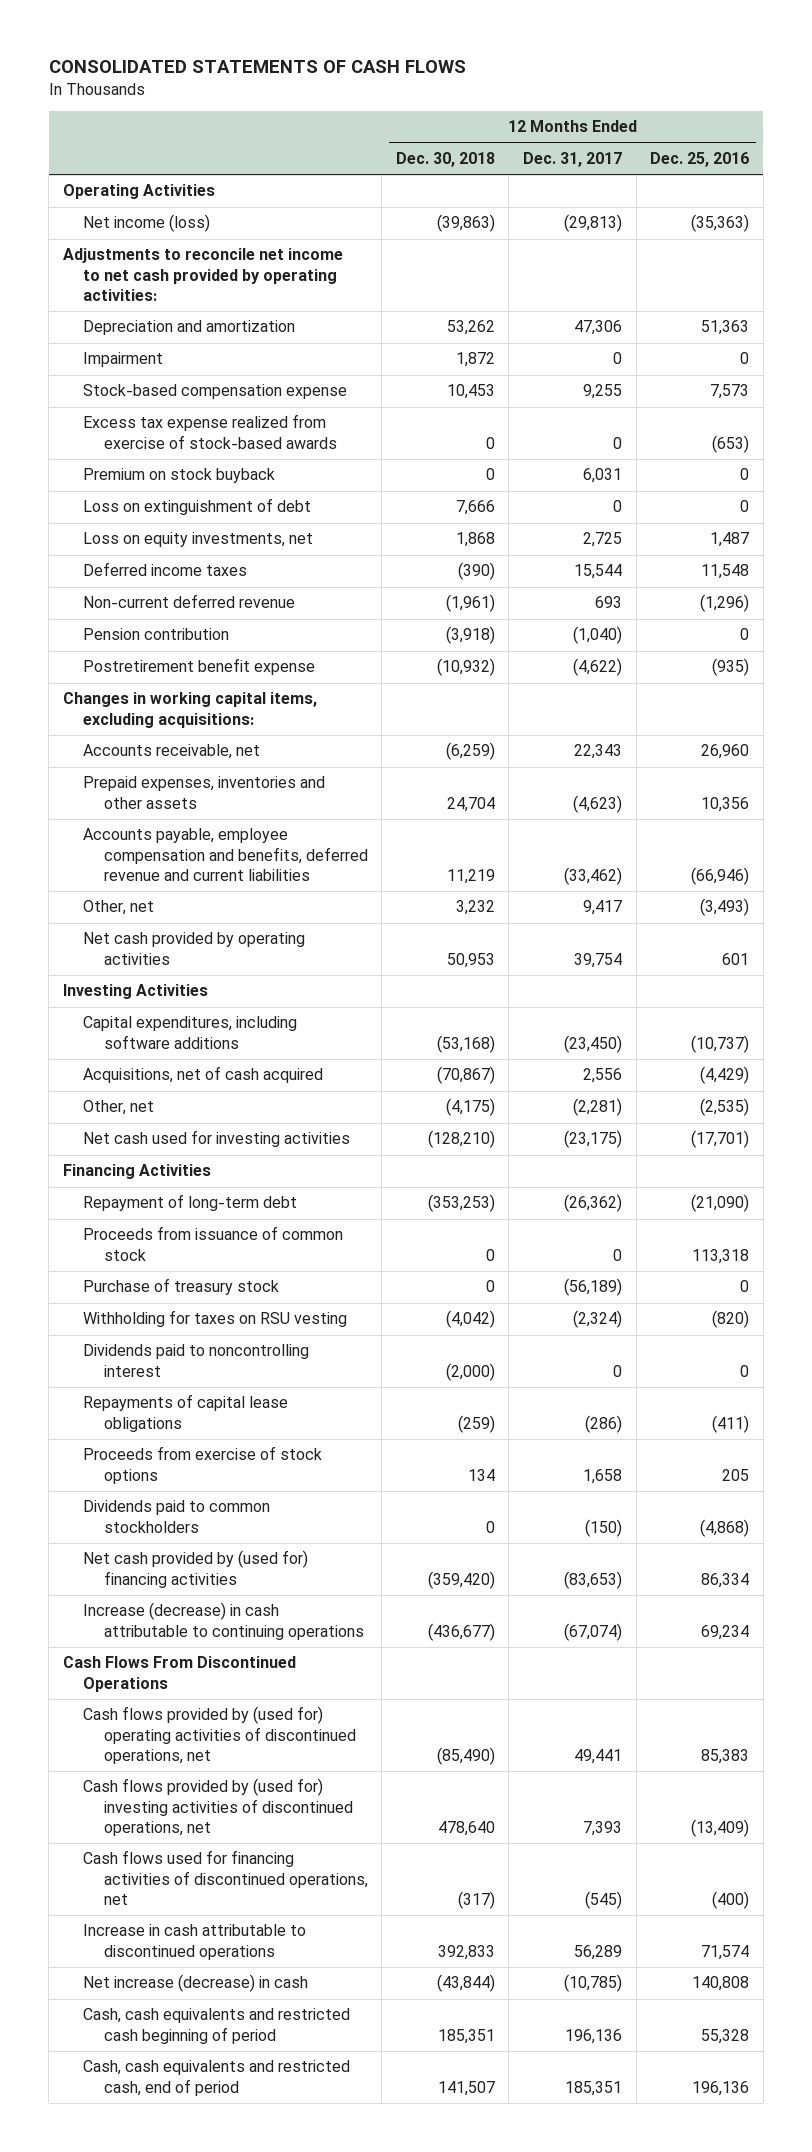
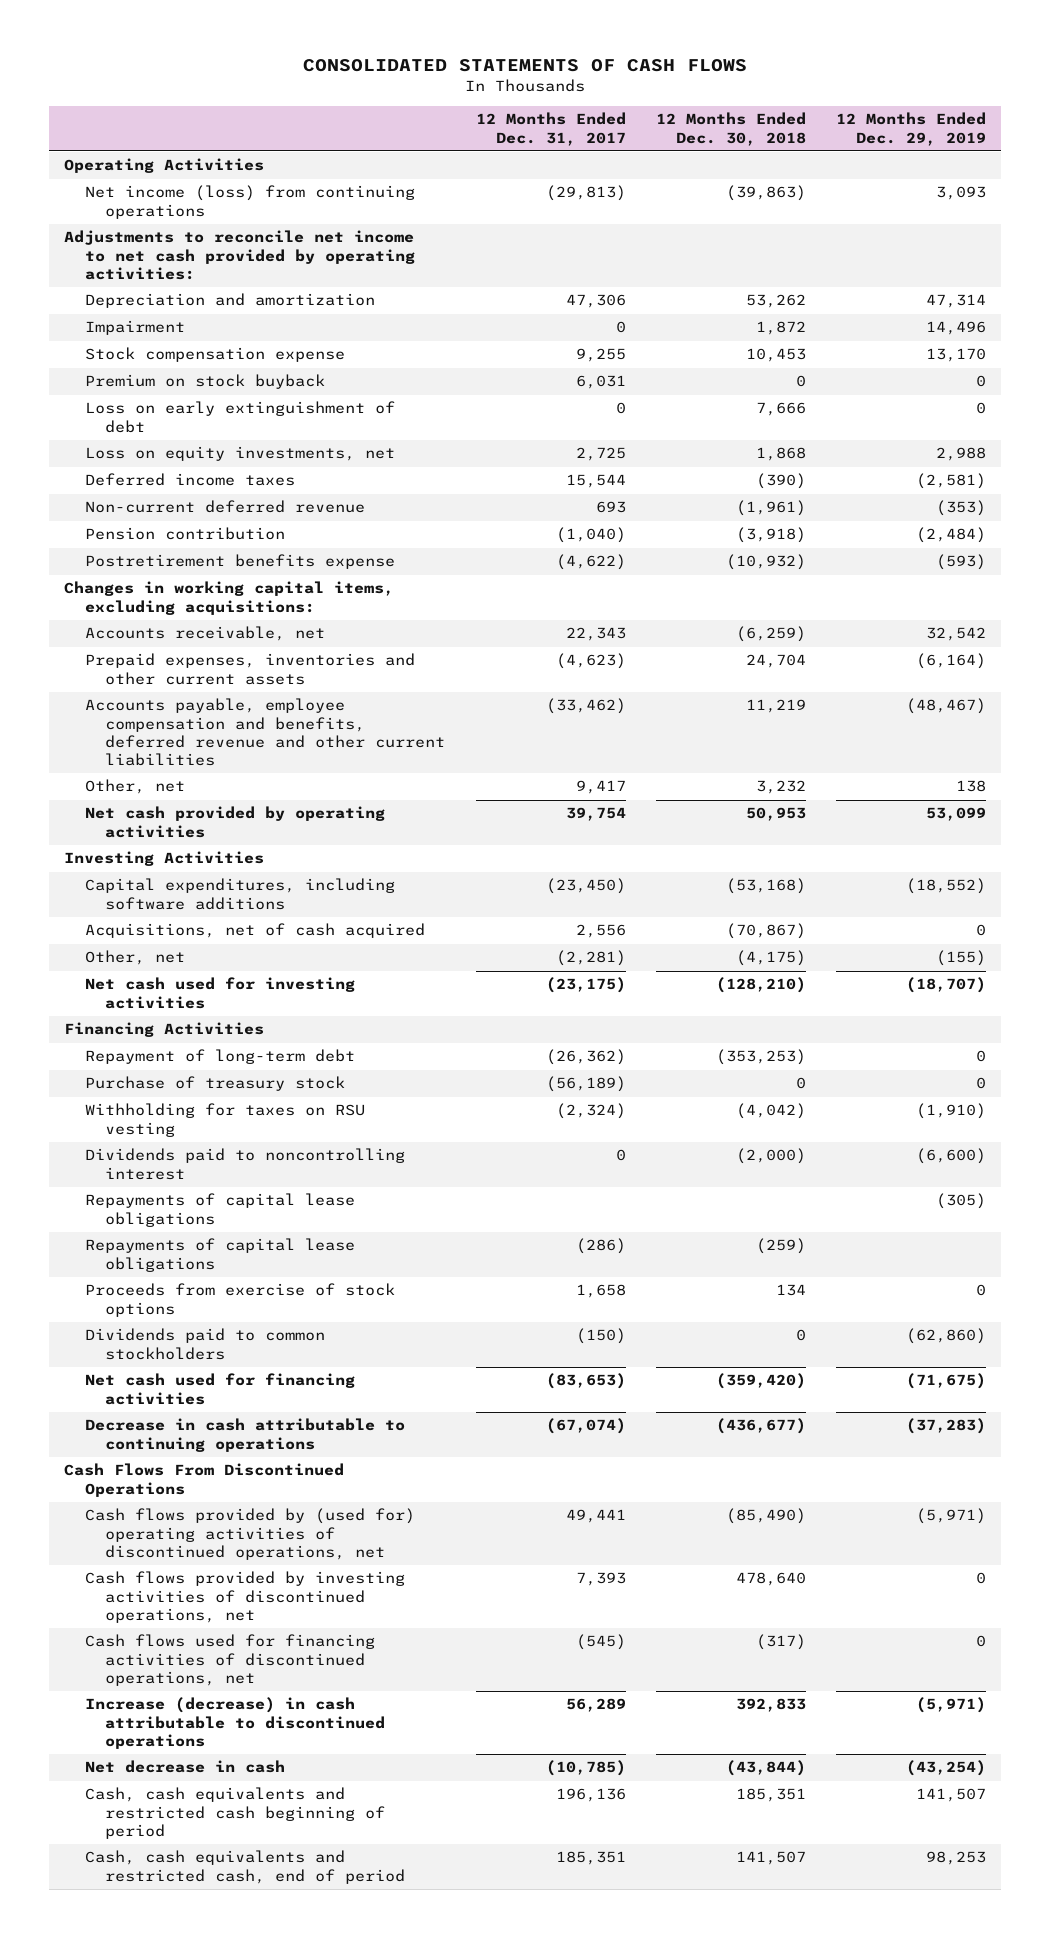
- | 12 Months Ended Dec. 30, 2018 | 12 Months Ended Dec. 31, 2017 | 12 Months Ended Dec. 25, 2016
+ | 12 Months Ended Dec. 31, 2017 | 12 Months Ended Dec. 30, 2018 | 12 Months Ended Dec. 29, 2019
- Net income (loss) | (39,863) | (29,813) | (35,363)
+ Net income (loss) from continuing operations | (29,813) | (39,863) | 3,093
- Stock-based compensation expense | 10,453 | 9,255 | 7,573
- Excess tax expense realized from exercise of stock-based awards | 0 | 0 | (653)
+ Stock compensation expense | 9,255 | 10,453 | 13,170
- Loss on extinguishment of debt | 7,666 | 0 | 0
+ Loss on early extinguishment of debt | 0 | 7,666 | 0
- Postretirement benefit expense | (10,932) | (4,622) | (935)
+ Postretirement benefits expense | (4,622) | (10,932) | (593)
- Prepaid expenses, inventories and other assets | 24,704 | (4,623) | 10,356
- Accounts payable, employee compensation and benefits, deferred revenue and current liabilities | 11,219 | (33,462) | (66,946)
+ Prepaid expenses, inventories and other current assets | (4,623) | 24,704 | (6,164)
+ Accounts payable, employee compensation and benefits, deferred revenue and other current liabilities | (33,462) | 11,219 | (48,467)
- Proceeds from issuance of common stock | 0 | 0 | 113,318
+ Repayments of capital lease obligations | | | (305)
- Net cash provided by (used for) financing activities | (359,420) | (83,653) | 86,334
- Increase (decrease) in cash attributable to continuing operations | (436,677) | (67,074) | 69,234
+ Net cash used for financing activities | (83,653) | (359,420) | (71,675)
+ Decrease in cash attributable to continuing operations | (67,074) | (436,677) | (37,283)
- Cash flows provided by (used for) investing activities of discontinued operations, net | 478,640 | 7,393 | (13,409)
+ Cash flows provided by investing activities of discontinued operations, net | 7,393 | 478,640 | 0
- Increase in cash attributable to discontinued operations | 392,833 | 56,289 | 71,574
- Net increase (decrease) in cash | (43,844) | (10,785) | 140,808
+ Increase (decrease) in cash attributable to discontinued operations | 56,289 | 392,833 | (5,971)
+ Net decrease in cash | (10,785) | (43,844) | (43,254)

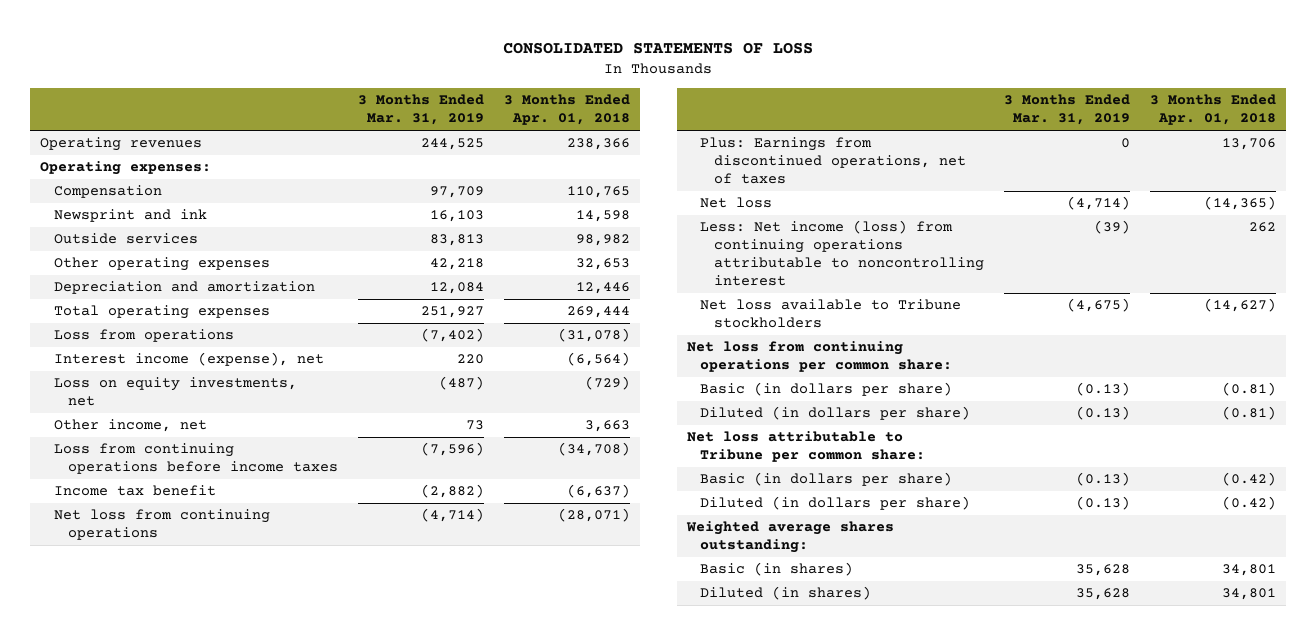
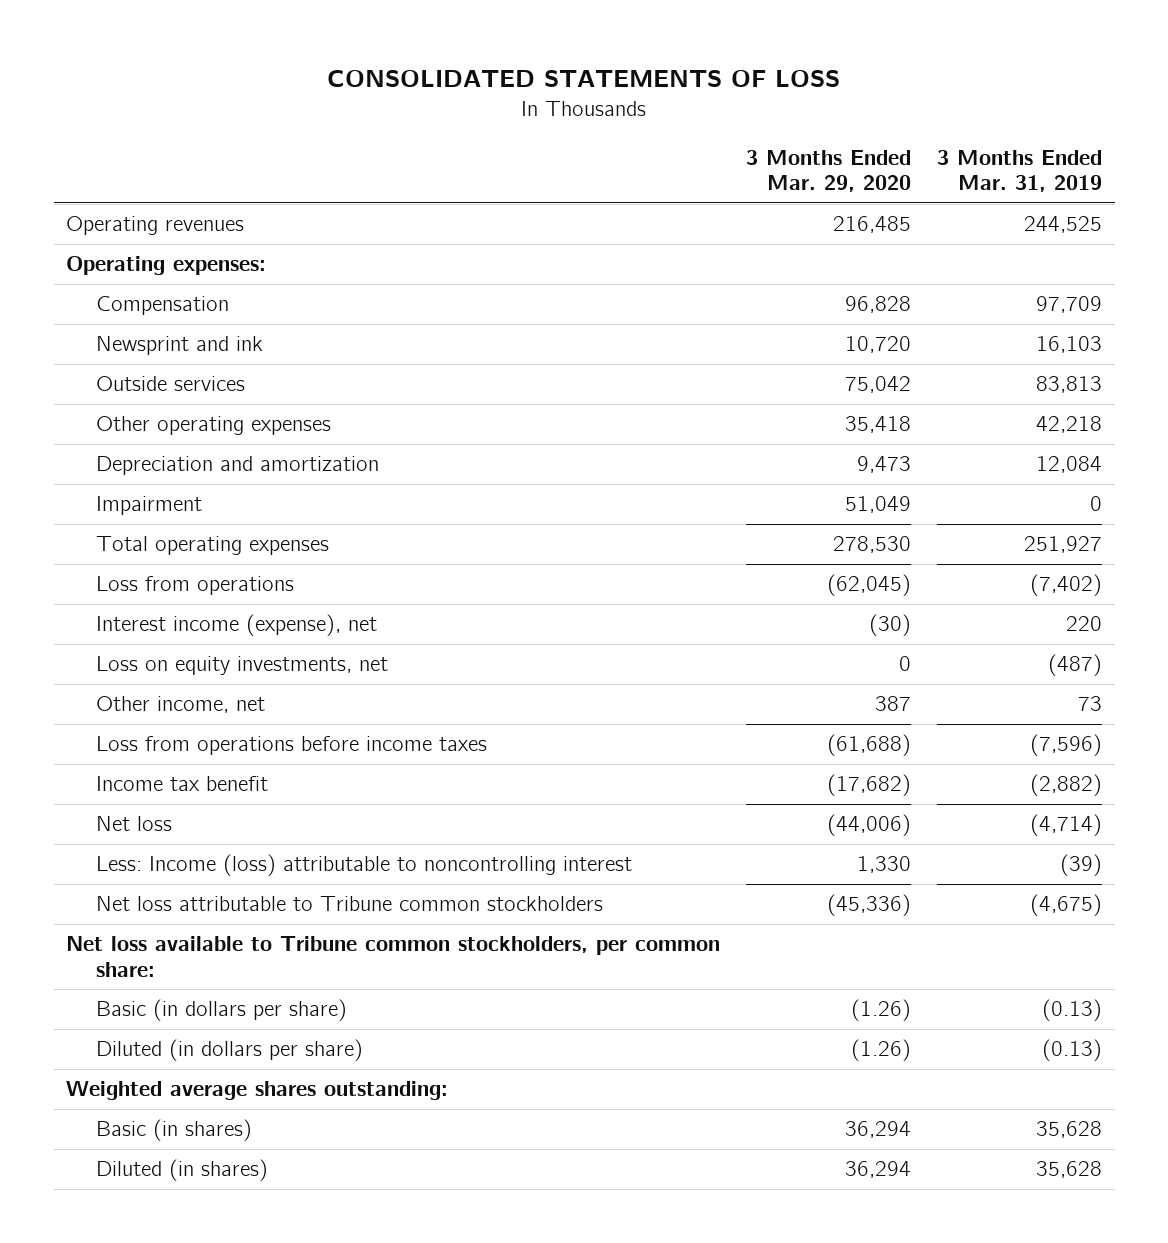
- | 3 Months Ended Mar. 31, 2019 | 3 Months Ended Apr. 01, 2018
+ | 3 Months Ended Mar. 29, 2020 | 3 Months Ended Mar. 31, 2019
+ Impairment | 51,049 | 0
- Loss from continuing operations before income taxes | (7,596) | (34,708)
+ Loss from operations before income taxes | (61,688) | (7,596)
- Net loss from continuing operations | (4,714) | (28,071)
- Plus: Earnings from discontinued operations, net of taxes | 0 | 13,706
- Less: Net income (loss) from continuing operations attributable to noncontrolling interest | (39) | 262
- Net loss available to Tribune stockholders | (4,675) | (14,627)
- Net loss from continuing operations per common share:
- Basic (in dollars per share) | (0.13) | (0.81)
- Diluted (in dollars per share) | (0.13) | (0.81)
- Net loss attributable to Tribune per common share:
+ Less: Income (loss) attributable to noncontrolling interest | 1,330 | (39)
+ Net loss attributable to Tribune common stockholders | (45,336) | (4,675)
+ Net loss available to Tribune common stockholders, per common share:

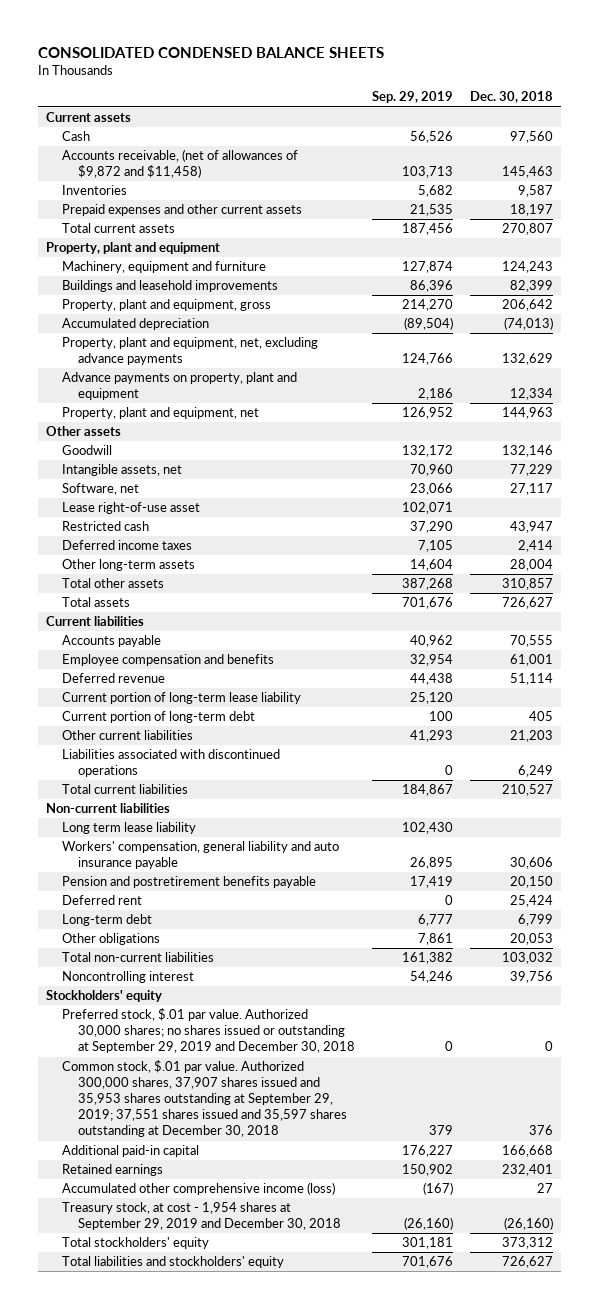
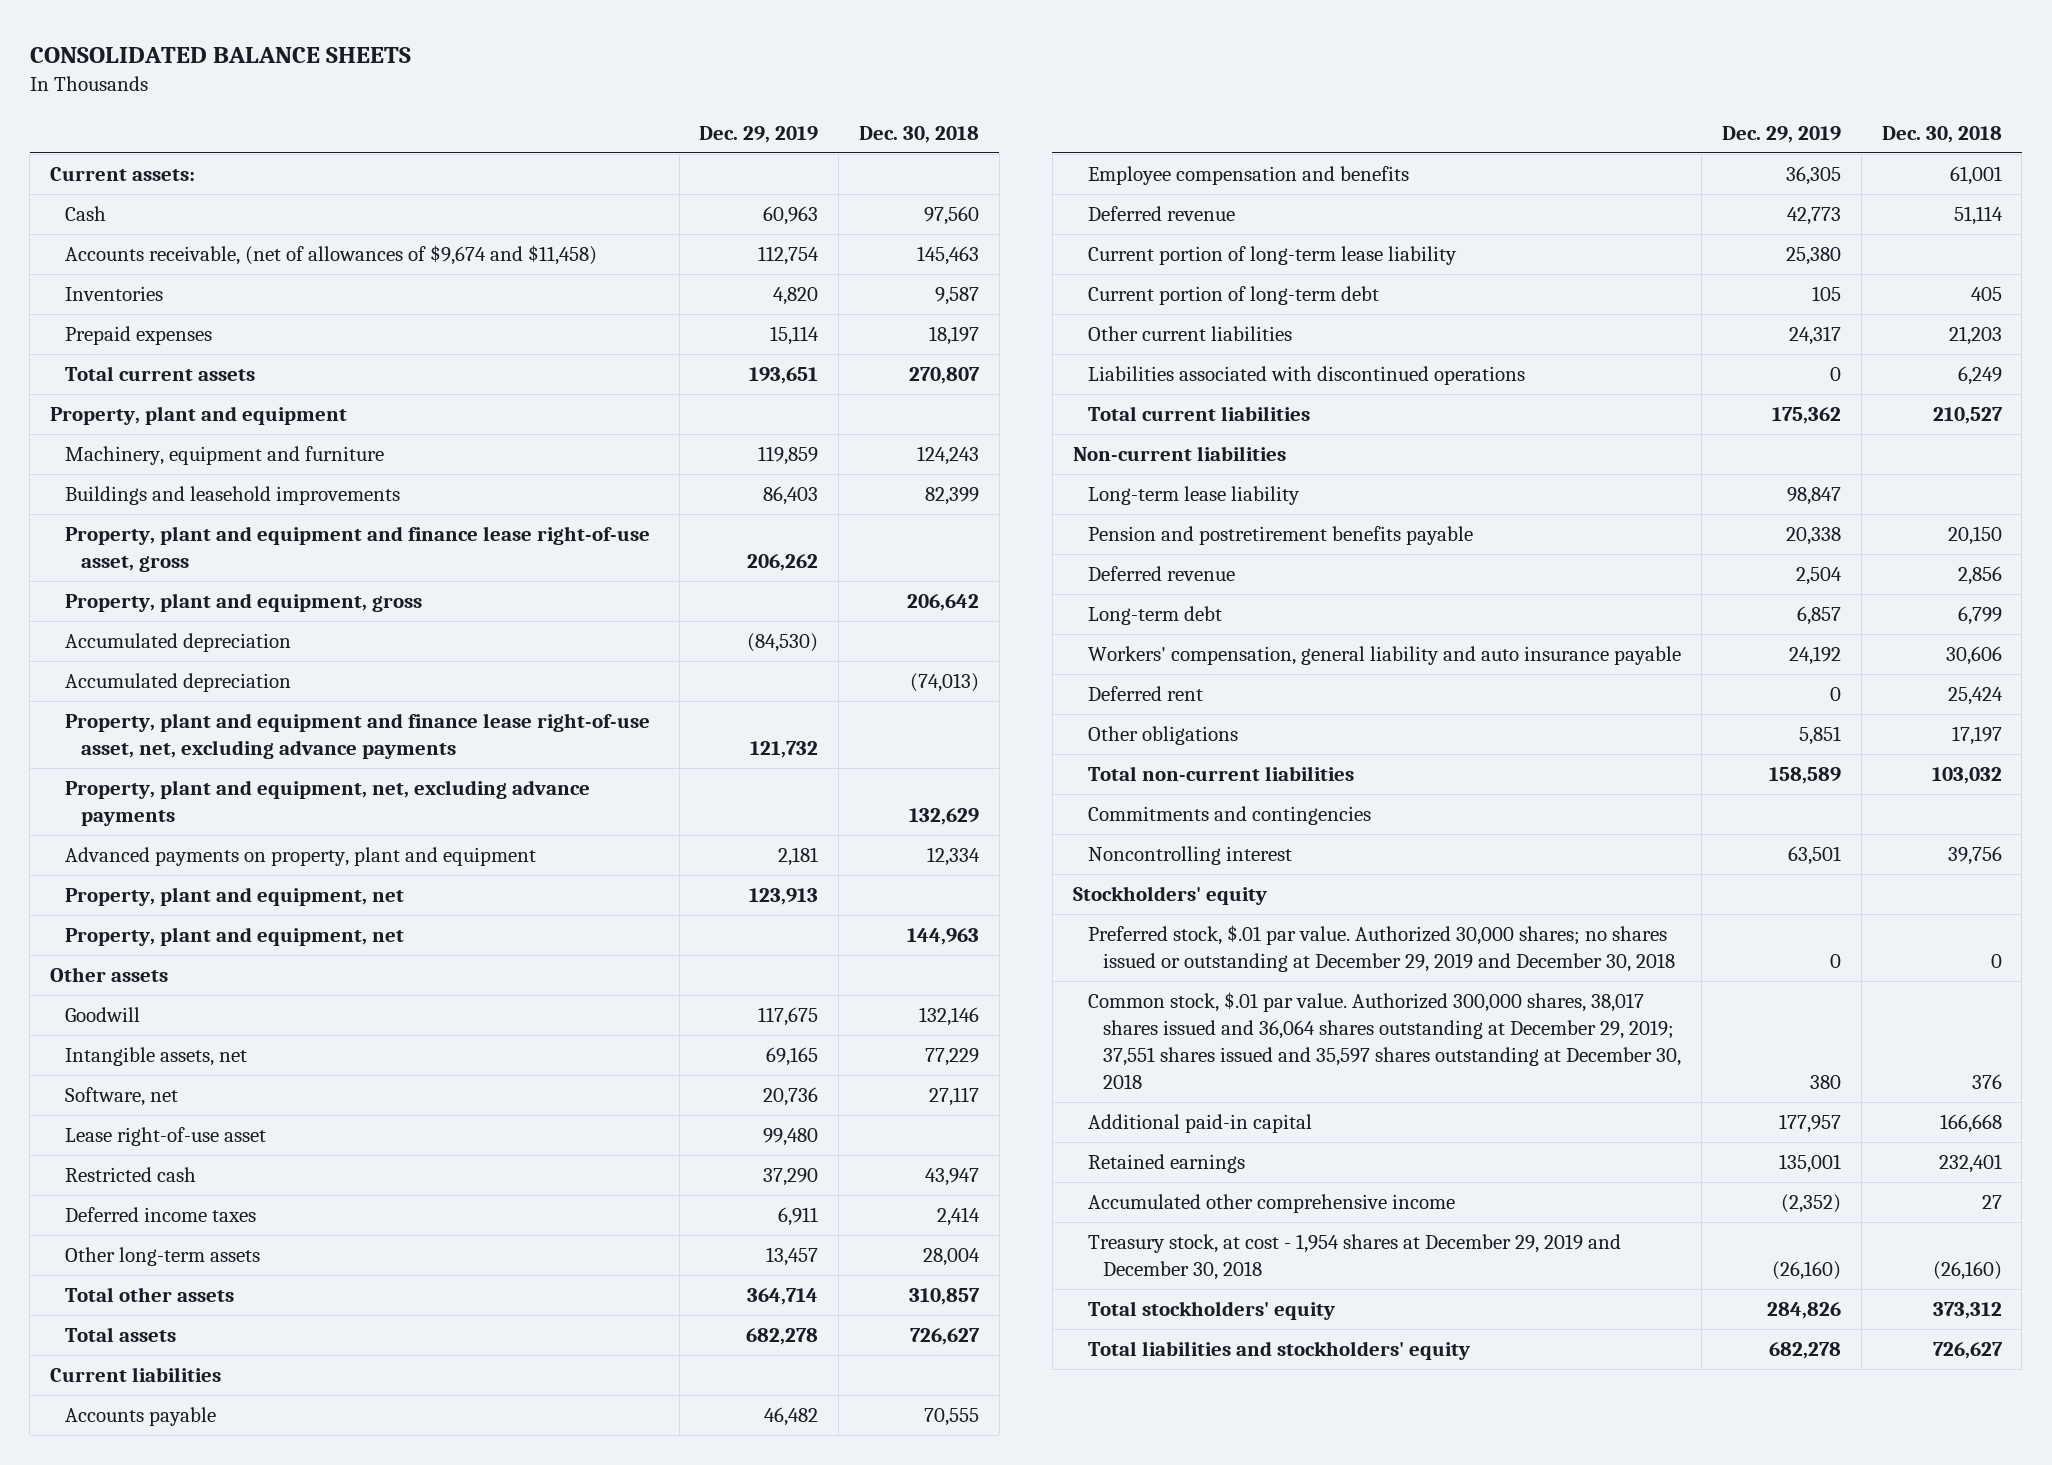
- CONSOLIDATED CONDENSED BALANCE SHEETS
+ CONSOLIDATED BALANCE SHEETS
- | Sep. 29, 2019 | Dec. 30, 2018
+ | Dec. 29, 2019 | Dec. 30, 2018
- Current assets
+ Current assets:
- Accounts receivable, (net of allowances of $9,872 and $11,458) | 103,713 | 145,463
+ Accounts receivable, (net of allowances of $9,674 and $11,458) | 112,754 | 145,463
- Prepaid expenses and other current assets | 21,535 | 18,197
+ Prepaid expenses | 15,114 | 18,197
+ Property, plant and equipment and finance lease right-of-use asset, gross | 206,262 |
+ Accumulated depreciation | (84,530) |
+ Property, plant and equipment and finance lease right-of-use asset, net, excluding advance payments | 121,732 |
- Advance payments on property, plant and equipment | 2,186 | 12,334
+ Advanced payments on property, plant and equipment | 2,181 | 12,334
+ Property, plant and equipment, net | 123,913 |
- Long term lease liability | 102,430 |
+ Long-term lease liability | 98,847 |
+ Deferred revenue | 2,504 | 2,856
- Other obligations | 7,861 | 20,053
moved down: Workers' compensation, general liability and auto insurance payable | 24,192 | 30,606
moved down: Deferred rent | 0 | 25,424
+ Other obligations | 5,851 | 17,197
+ Commitments and contingencies
- Preferred stock, $.01 par value. Authorized 30,000 shares; no shares issued or outstanding at September 29, 2019 and December 30, 2018 | 0 | 0
- Common stock, $.01 par value. Authorized 300,000 shares, 37,907 shares issued and 35,953 shares outstanding at September 29, 2019; 37,551 shares issued and 35,597 shares outstanding at December 30, 2018 | 379 | 376
+ Preferred stock, $.01 par value. Authorized 30,000 shares; no shares issued or outstanding at December 29, 2019 and December 30, 2018 | 0 | 0
+ Common stock, $.01 par value. Authorized 300,000 shares, 38,017 shares issued and 36,064 shares outstanding at December 29, 2019; 37,551 shares issued and 35,597 shares outstanding at December 30, 2018 | 380 | 376
- Accumulated other comprehensive income (loss) | (167) | 27
- Treasury stock, at cost - 1,954 shares at September 29, 2019 and December 30, 2018 | (26,160) | (26,160)
+ Accumulated other comprehensive income | (2,352) | 27
+ Treasury stock, at cost - 1,954 shares at December 29, 2019 and December 30, 2018 | (26,160) | (26,160)

